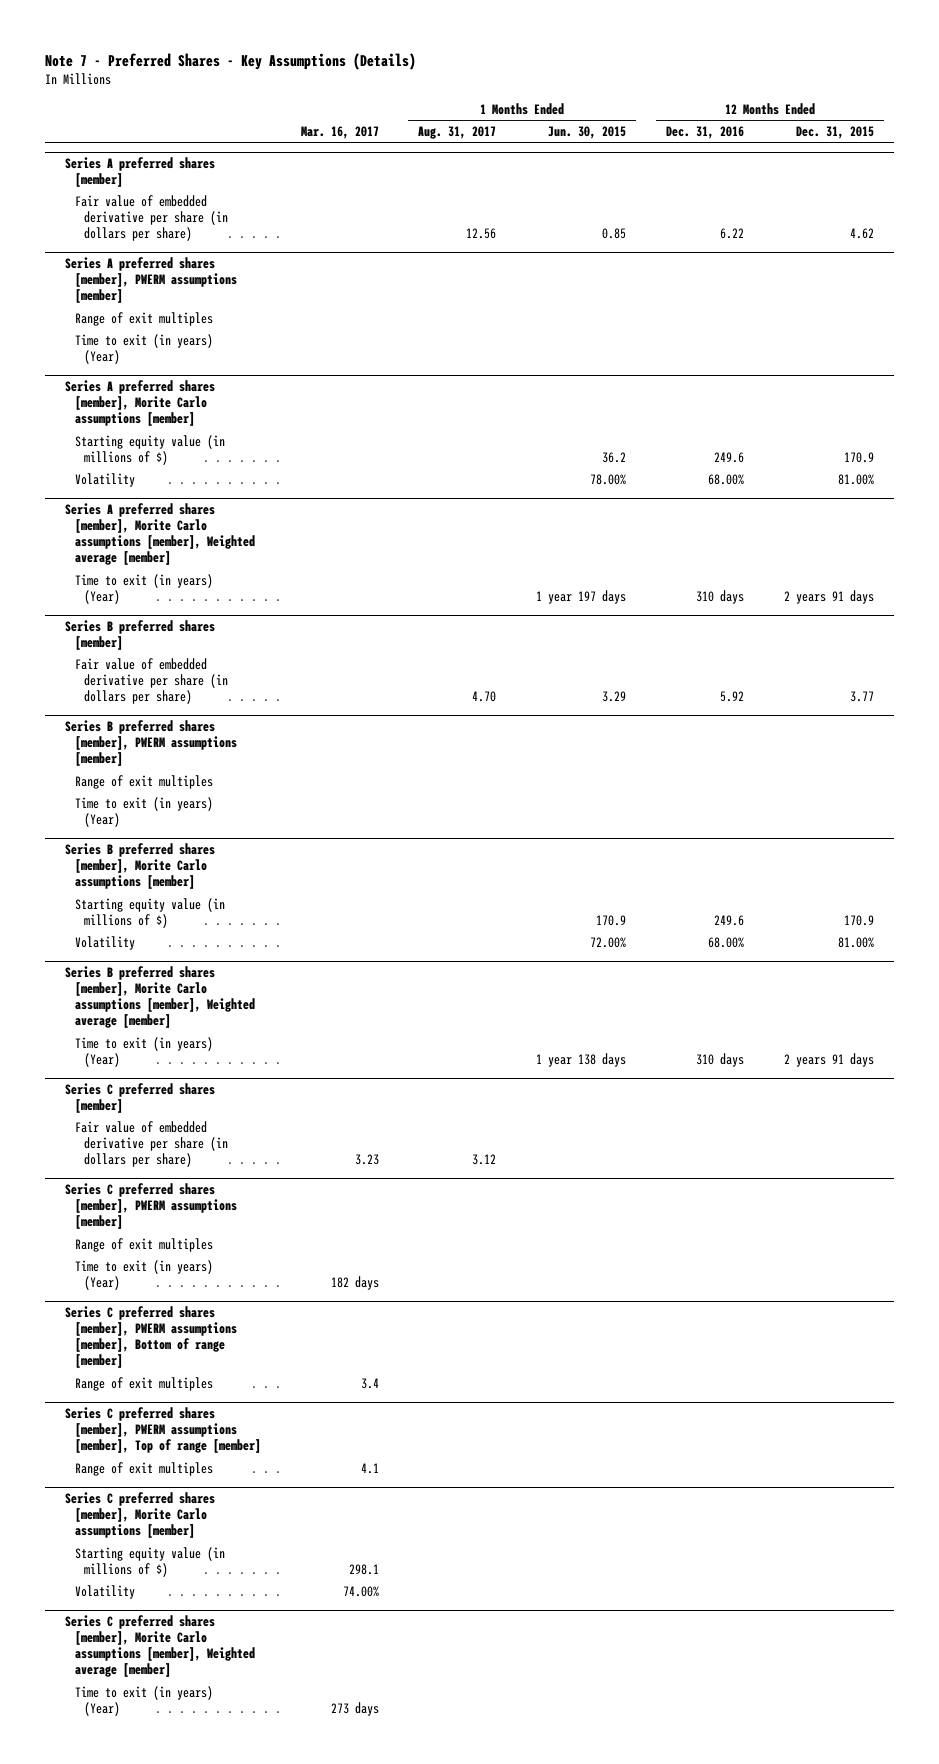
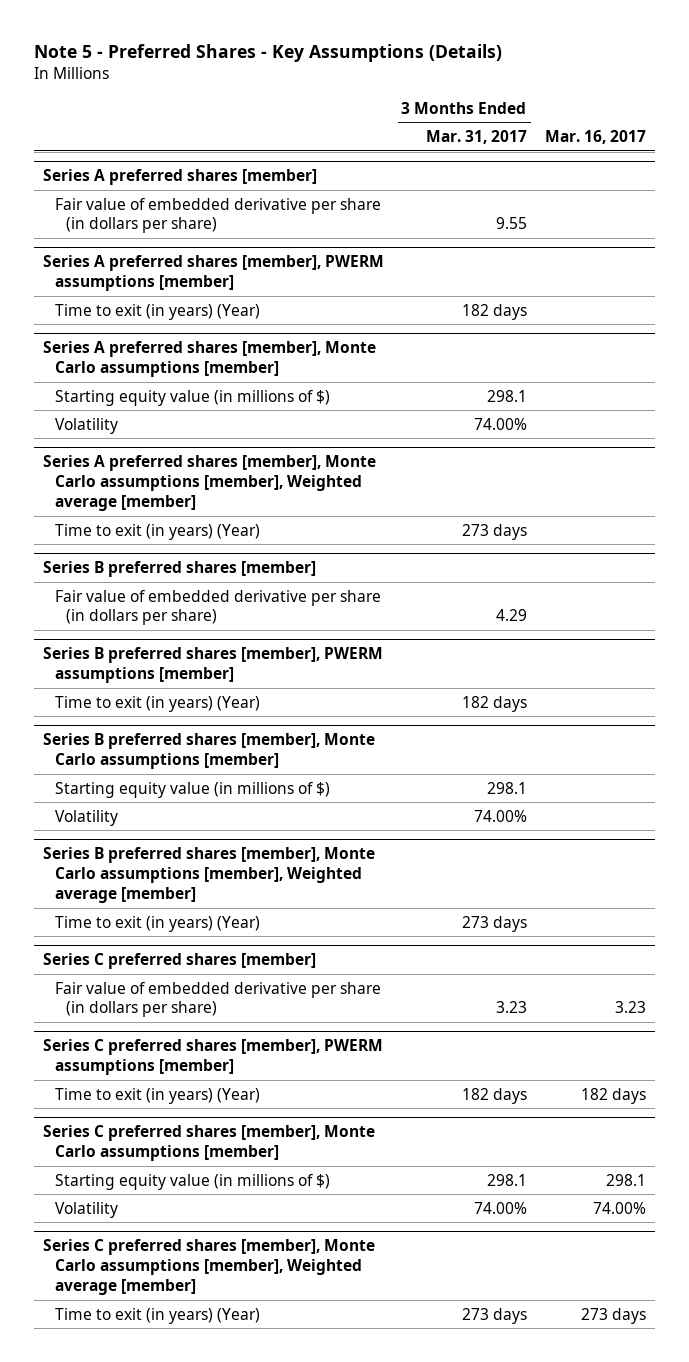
- Note 7 - Preferred Shares - Key Assumptions (Details)
+ Note 5 - Preferred Shares - Key Assumptions (Details)
- | Mar. 16, 2017 | 1 Months Ended Aug. 31, 2017 | 1 Months Ended Jun. 30, 2015 | 12 Months Ended Dec. 31, 2016 | 12 Months Ended Dec. 31, 2015
+ | 3 Months Ended Mar. 31, 2017 | Mar. 16, 2017
@ Series A preferred shares [member], PWERM assumptions [member]
- Range of exit multiples
- Series A preferred shares [member], Morite Carlo assumptions [member]
+ Series A preferred shares [member], Monte Carlo assumptions [member]
- Series A preferred shares [member], Morite Carlo assumptions [member], Weighted average [member]
+ Series A preferred shares [member], Monte Carlo assumptions [member], Weighted average [member]
@ Series B preferred shares [member], PWERM assumptions [member]
- Range of exit multiples
- Series B preferred shares [member], Morite Carlo assumptions [member]
+ Series B preferred shares [member], Monte Carlo assumptions [member]
- Series B preferred shares [member], Morite Carlo assumptions [member], Weighted average [member]
+ Series B preferred shares [member], Monte Carlo assumptions [member], Weighted average [member]
@ Series C preferred shares [member], PWERM assumptions [member]
- Range of exit multiples
- Series C preferred shares [member], PWERM assumptions [member], Bottom of range [member]
- Range of exit multiples | 3.4 | | | |
- Series C preferred shares [member], PWERM assumptions [member], Top of range [member]
- Range of exit multiples | 4.1 | | | |
- Series C preferred shares [member], Morite Carlo assumptions [member]
+ Series C preferred shares [member], Monte Carlo assumptions [member]
- Series C preferred shares [member], Morite Carlo assumptions [member], Weighted average [member]
+ Series C preferred shares [member], Monte Carlo assumptions [member], Weighted average [member]

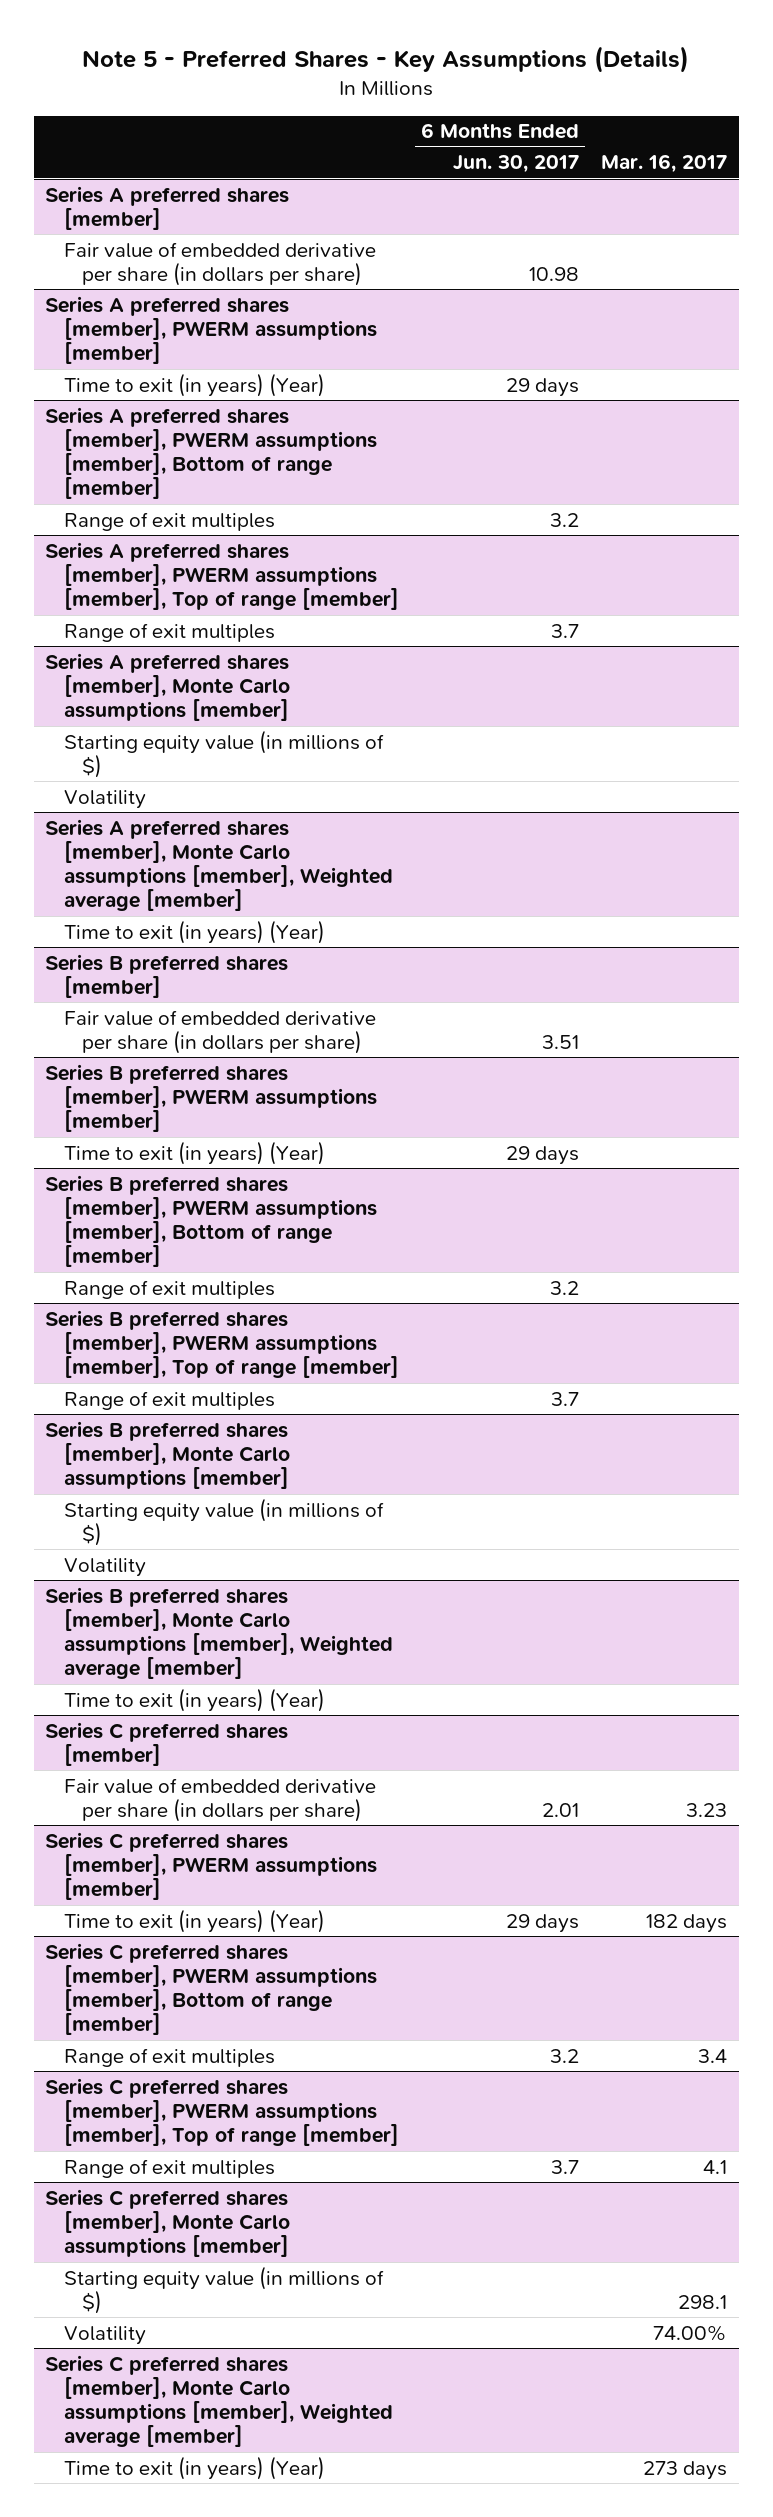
- | 3 Months Ended Mar. 31, 2017 | Mar. 16, 2017
+ | 6 Months Ended Jun. 30, 2017 | Mar. 16, 2017
+ Series A preferred shares [member], PWERM assumptions [member], Bottom of range [member]
+ Range of exit multiples | 3.2 |
+ Series A preferred shares [member], PWERM assumptions [member], Top of range [member]
+ Range of exit multiples | 3.7 |
+ Series B preferred shares [member], PWERM assumptions [member], Bottom of range [member]
+ Range of exit multiples | 3.2 |
+ Series B preferred shares [member], PWERM assumptions [member], Top of range [member]
+ Range of exit multiples | 3.7 |
+ Series C preferred shares [member], PWERM assumptions [member], Bottom of range [member]
+ Range of exit multiples | 3.2 | 3.4
+ Series C preferred shares [member], PWERM assumptions [member], Top of range [member]
+ Range of exit multiples | 3.7 | 4.1

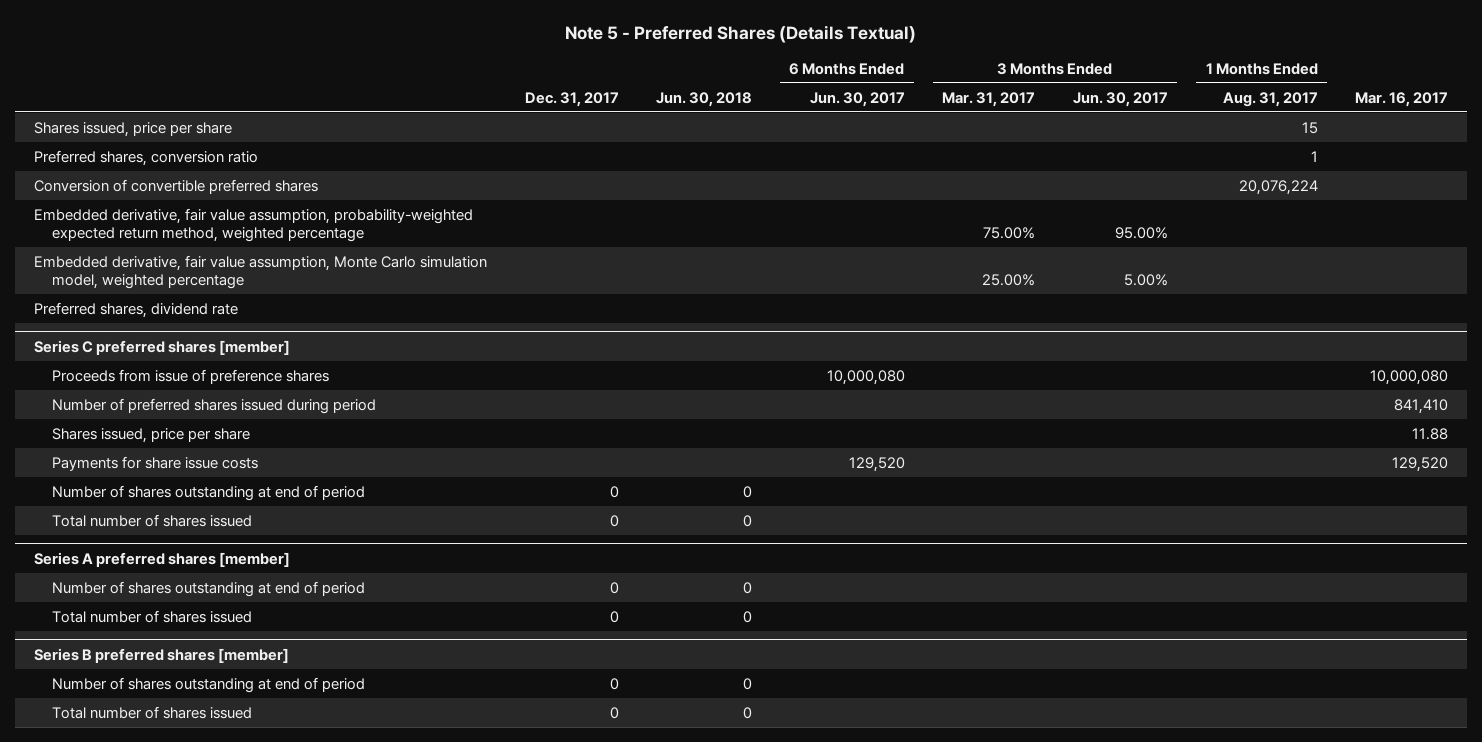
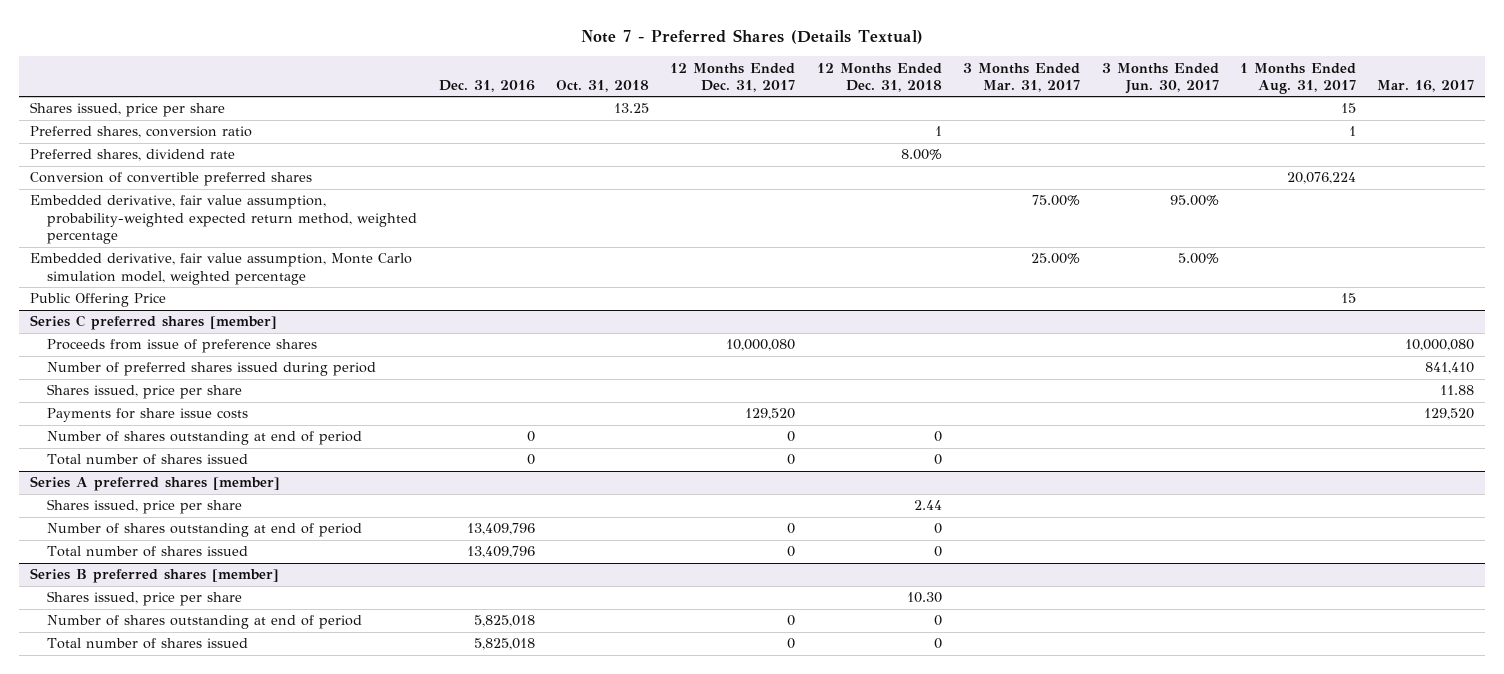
- Note 5 - Preferred Shares (Details Textual)
+ Note 7 - Preferred Shares (Details Textual)
- | Dec. 31, 2017 | Jun. 30, 2018 | 6 Months Ended Jun. 30, 2017 | 3 Months Ended Mar. 31, 2017 | 3 Months Ended Jun. 30, 2017 | 1 Months Ended Aug. 31, 2017 | Mar. 16, 2017
+ | Dec. 31, 2016 | Oct. 31, 2018 | 12 Months Ended Dec. 31, 2017 | 12 Months Ended Dec. 31, 2018 | 3 Months Ended Mar. 31, 2017 | 3 Months Ended Jun. 30, 2017 | 1 Months Ended Aug. 31, 2017 | Mar. 16, 2017
moved up: Preferred shares, dividend rate | | | | 8.00% | | | |
+ Public Offering Price | | | | | | | 15 |
@ Series A preferred shares [member]
+ Shares issued, price per share | | | | 2.44 | | | |
@ Series B preferred shares [member]
+ Shares issued, price per share | | | | 10.30 | | | |

